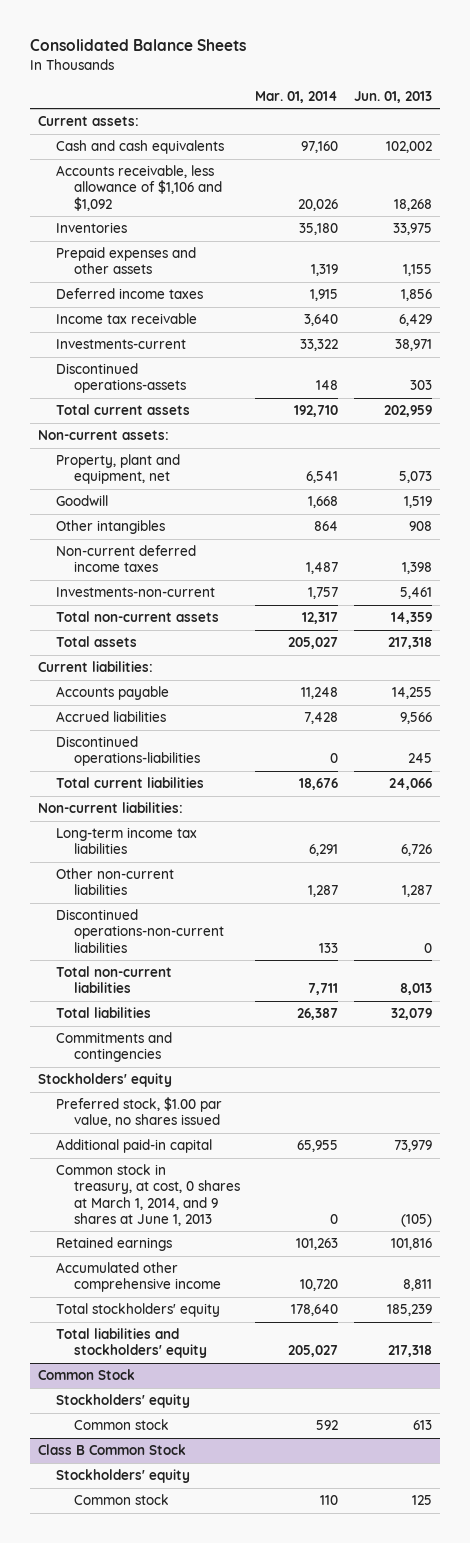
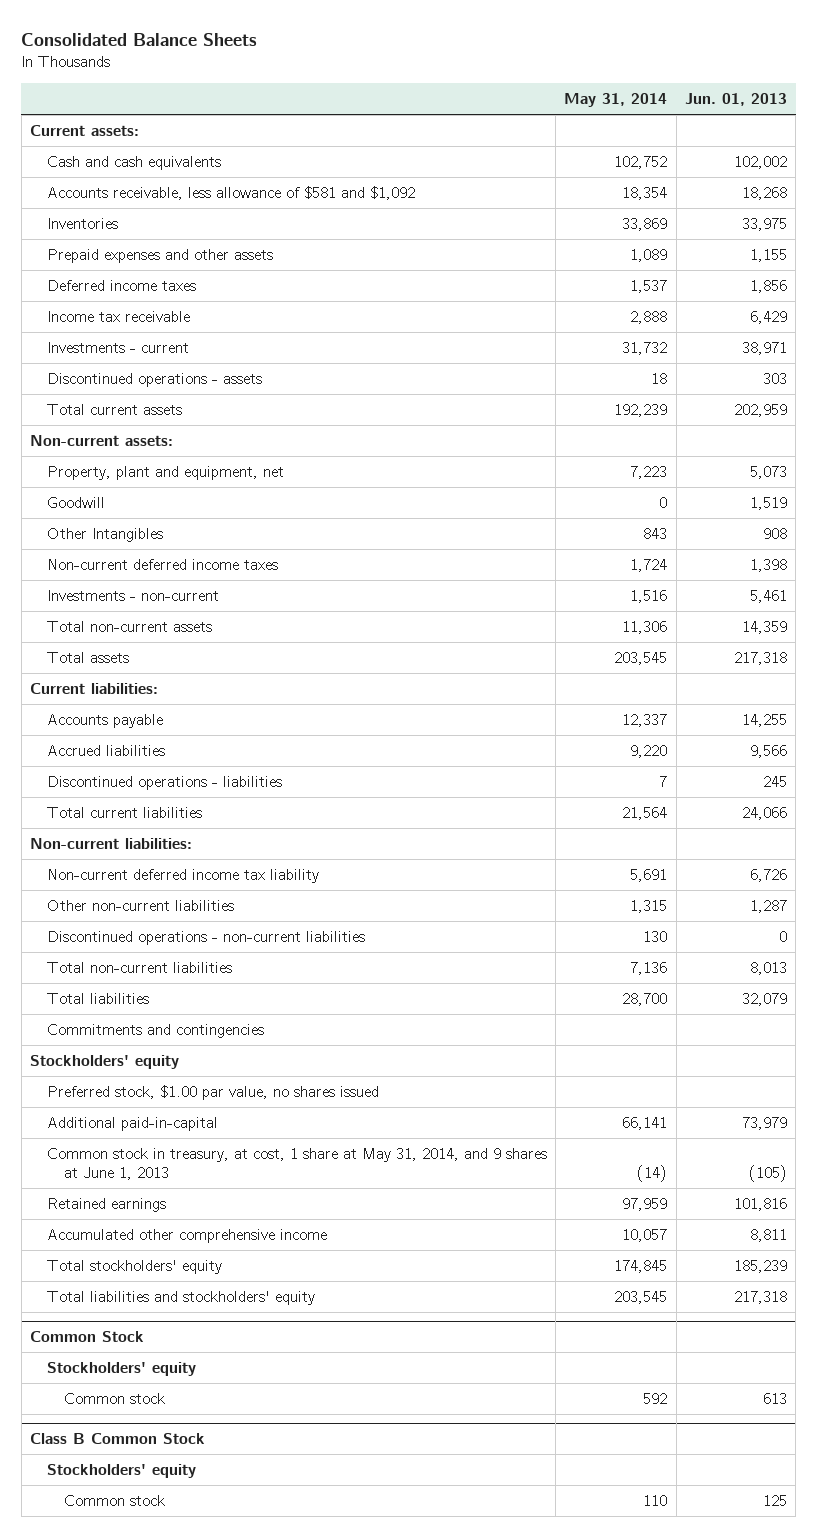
- | Mar. 01, 2014 | Jun. 01, 2013
+ | May 31, 2014 | Jun. 01, 2013
- Accounts receivable, less allowance of $1,106 and $1,092 | 20,026 | 18,268
+ Accounts receivable, less allowance of $581 and $1,092 | 18,354 | 18,268
- Investments-current | 33,322 | 38,971
- Discontinued operations-assets | 148 | 303
+ Investments - current | 31,732 | 38,971
+ Discontinued operations - assets | 18 | 303
- Other intangibles | 864 | 908
+ Other Intangibles | 843 | 908
- Investments-non-current | 1,757 | 5,461
+ Investments - non-current | 1,516 | 5,461
- Discontinued operations-liabilities | 0 | 245
+ Discontinued operations - liabilities | 7 | 245
- Long-term income tax liabilities | 6,291 | 6,726
+ Non-current deferred income tax liability | 5,691 | 6,726
- Discontinued operations-non-current liabilities | 133 | 0
+ Discontinued operations - non-current liabilities | 130 | 0
- Additional paid-in capital | 65,955 | 73,979
- Common stock in treasury, at cost, 0 shares at March 1, 2014, and 9 shares at June 1, 2013 | 0 | (105)
+ Additional paid-in-capital | 66,141 | 73,979
+ Common stock in treasury, at cost, 1 share at May 31, 2014, and 9 shares at June 1, 2013 | (14) | (105)

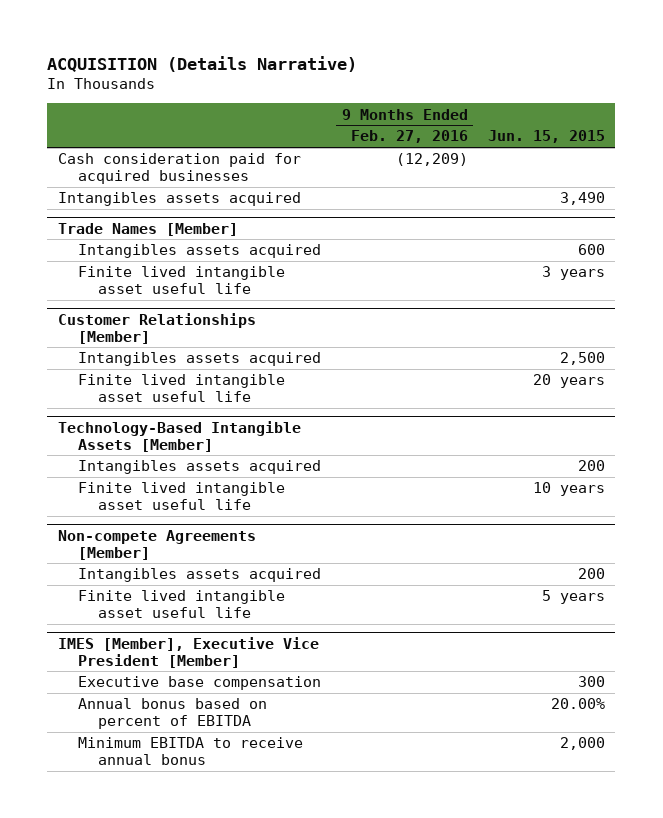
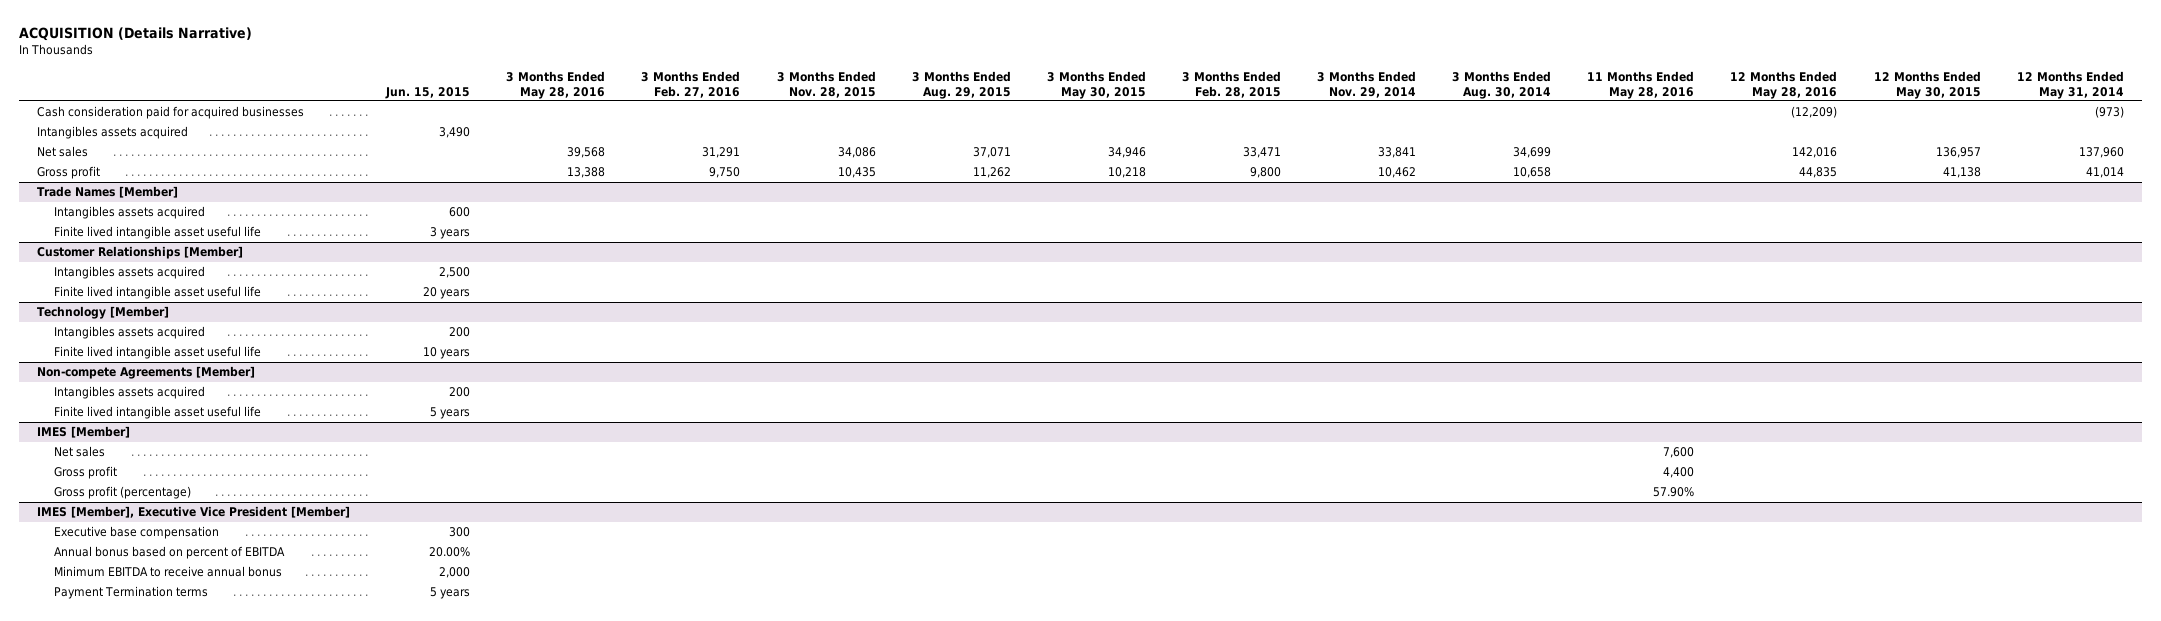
- | 9 Months Ended Feb. 27, 2016 | Jun. 15, 2015
+ | Jun. 15, 2015 | 3 Months Ended May 28, 2016 | 3 Months Ended Feb. 27, 2016 | 3 Months Ended Nov. 28, 2015 | 3 Months Ended Aug. 29, 2015 | 3 Months Ended May 30, 2015 | 3 Months Ended Feb. 28, 2015 | 3 Months Ended Nov. 29, 2014 | 3 Months Ended Aug. 30, 2014 | 11 Months Ended May 28, 2016 | 12 Months Ended May 28, 2016 | 12 Months Ended May 30, 2015 | 12 Months Ended May 31, 2014
+ Net sales | | 39,568 | 31,291 | 34,086 | 37,071 | 34,946 | 33,471 | 33,841 | 34,699 | | 142,016 | 136,957 | 137,960
+ Gross profit | | 13,388 | 9,750 | 10,435 | 11,262 | 10,218 | 9,800 | 10,462 | 10,658 | | 44,835 | 41,138 | 41,014
- Technology-Based Intangible Assets [Member]
+ Technology [Member]
+ IMES [Member]
+ Net sales | | | | | | | | | | 7,600 | | |
+ Gross profit | | | | | | | | | | 4,400 | | |
+ Gross profit (percentage) | | | | | | | | | | 57.90% | | |
@ IMES [Member], Executive Vice President [Member]
+ Payment Termination terms | 5 years | | | | | | | | | | | |

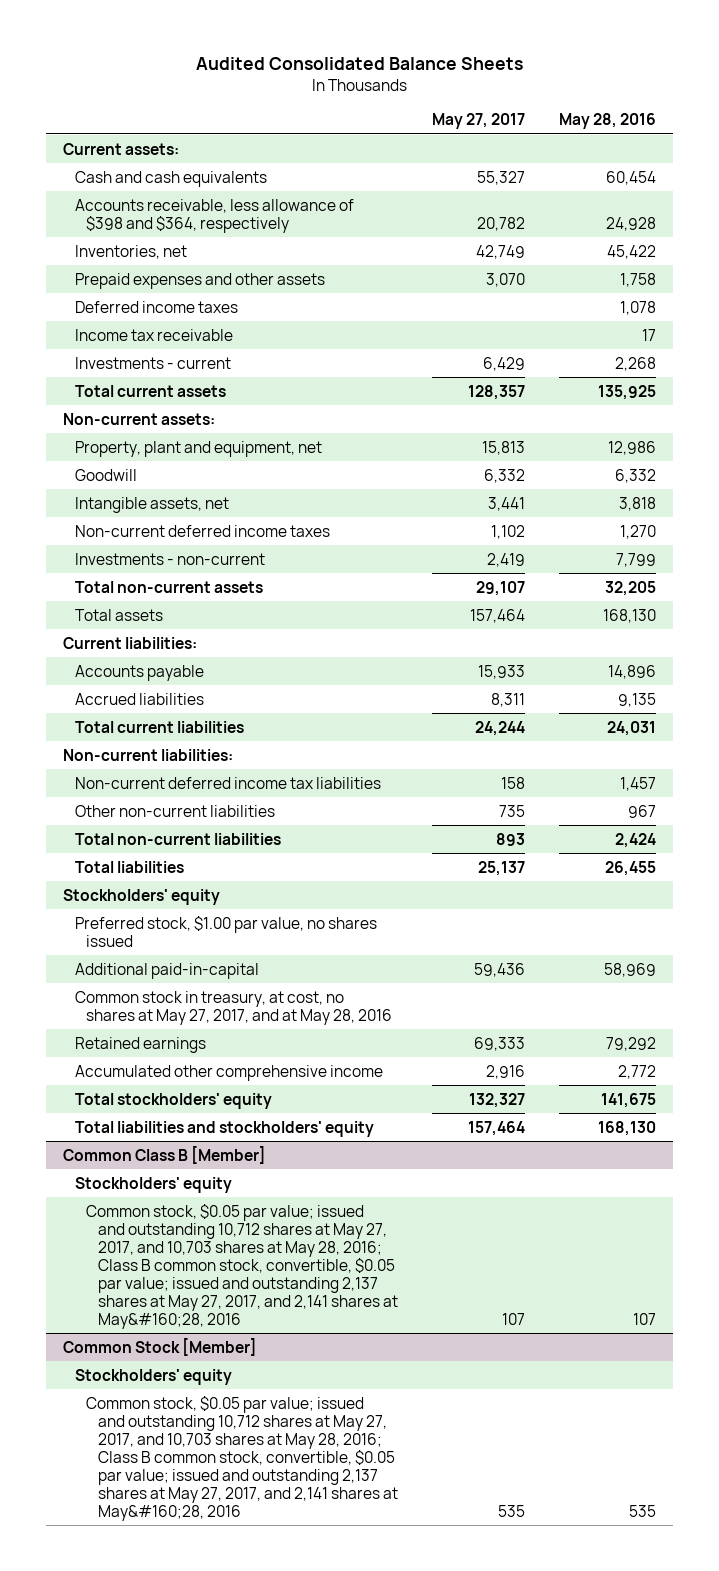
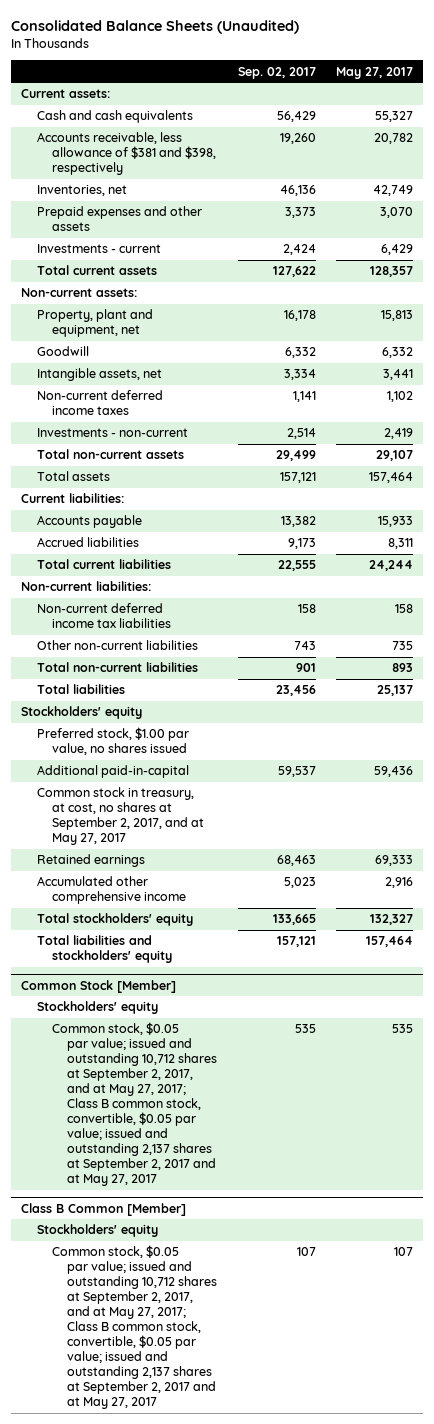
- Audited Consolidated Balance Sheets
+ Consolidated Balance Sheets (Unaudited)
- | May 27, 2017 | May 28, 2016
+ | Sep. 02, 2017 | May 27, 2017
- Accounts receivable, less allowance of $398 and $364, respectively | 20,782 | 24,928
+ Accounts receivable, less allowance of $381 and $398, respectively | 19,260 | 20,782
- Deferred income taxes | | 1,078
- Income tax receivable | | 17
- Common stock in treasury, at cost, no shares at May 27, 2017, and at May 28, 2016
+ Common stock in treasury, at cost, no shares at September 2, 2017, and at May 27, 2017
- Common Class B [Member]
- Stockholders' equity
- Common stock, $0.05 par value; issued and outstanding 10,712 shares at May 27, 2017, and 10,703 shares at May 28, 2016; Class B common stock, convertible, $0.05 par value; issued and outstanding 2,137 shares at May 27, 2017, and 2,141 shares at May&#160;28, 2016 | 107 | 107
@ Common Stock [Member]
- Common stock, $0.05 par value; issued and outstanding 10,712 shares at May 27, 2017, and 10,703 shares at May 28, 2016; Class B common stock, convertible, $0.05 par value; issued and outstanding 2,137 shares at May 27, 2017, and 2,141 shares at May&#160;28, 2016 | 535 | 535
+ Common stock, $0.05 par value; issued and outstanding 10,712 shares at September 2, 2017, and at May 27, 2017; Class B common stock, convertible, $0.05 par value; issued and outstanding 2,137 shares at September 2, 2017 and at May 27, 2017 | 535 | 535
+ Class B Common [Member]
+ Stockholders' equity
+ Common stock, $0.05 par value; issued and outstanding 10,712 shares at September 2, 2017, and at May 27, 2017; Class B common stock, convertible, $0.05 par value; issued and outstanding 2,137 shares at September 2, 2017 and at May 27, 2017 | 107 | 107

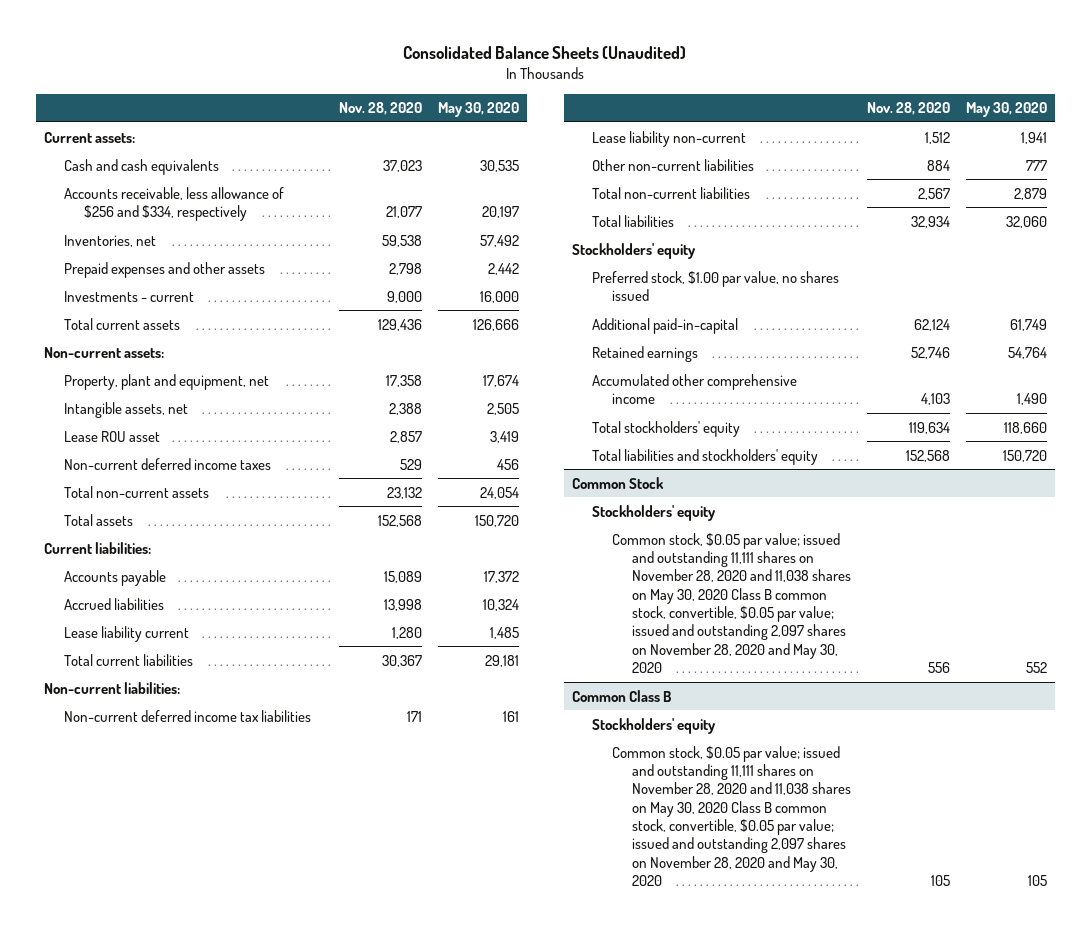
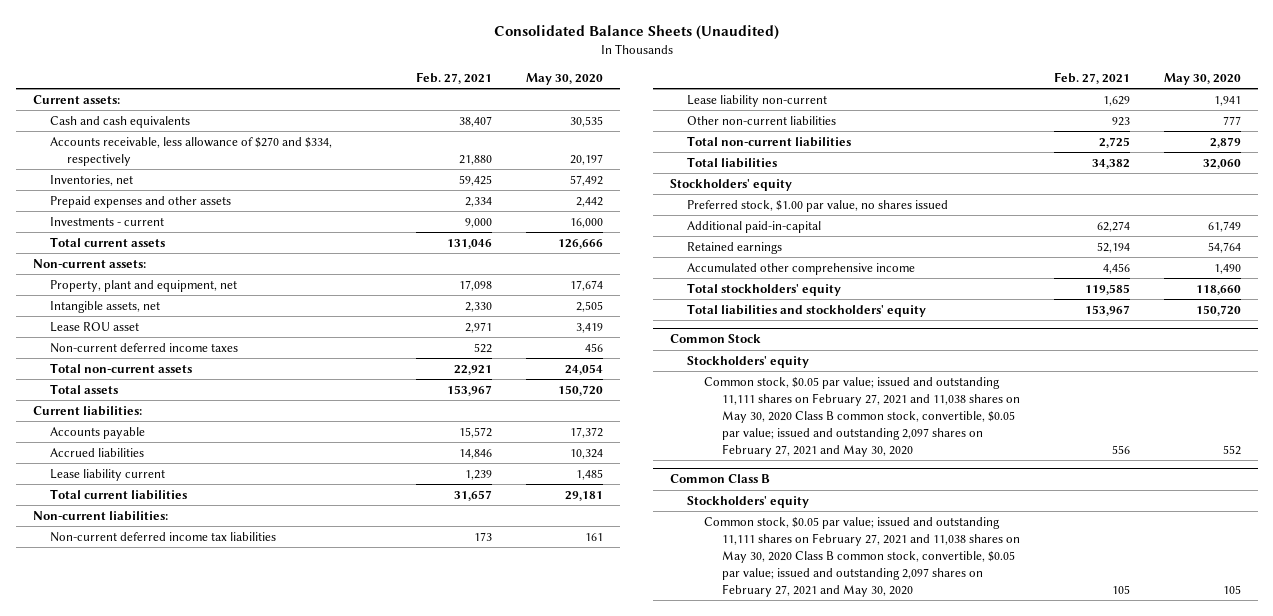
- | Nov. 28, 2020 | May 30, 2020
+ | Feb. 27, 2021 | May 30, 2020
- Accounts receivable, less allowance of $256 and $334, respectively | 21,077 | 20,197
+ Accounts receivable, less allowance of $270 and $334, respectively | 21,880 | 20,197
@ Common Stock
- Common stock, $0.05 par value; issued and outstanding 11,111 shares on November 28, 2020 and 11,038 shares on May 30, 2020 Class B common stock, convertible, $0.05 par value; issued and outstanding 2,097 shares on November 28, 2020 and May 30, 2020 | 556 | 552
+ Common stock, $0.05 par value; issued and outstanding 11,111 shares on February 27, 2021 and 11,038 shares on May 30, 2020 Class B common stock, convertible, $0.05 par value; issued and outstanding 2,097 shares on February 27, 2021 and May 30, 2020 | 556 | 552
@ Common Class B
- Common stock, $0.05 par value; issued and outstanding 11,111 shares on November 28, 2020 and 11,038 shares on May 30, 2020 Class B common stock, convertible, $0.05 par value; issued and outstanding 2,097 shares on November 28, 2020 and May 30, 2020 | 105 | 105
+ Common stock, $0.05 par value; issued and outstanding 11,111 shares on February 27, 2021 and 11,038 shares on May 30, 2020 Class B common stock, convertible, $0.05 par value; issued and outstanding 2,097 shares on February 27, 2021 and May 30, 2020 | 105 | 105

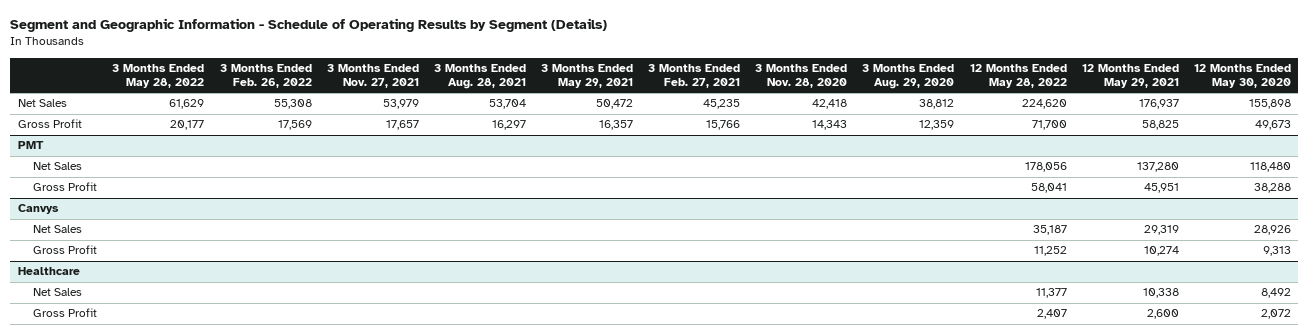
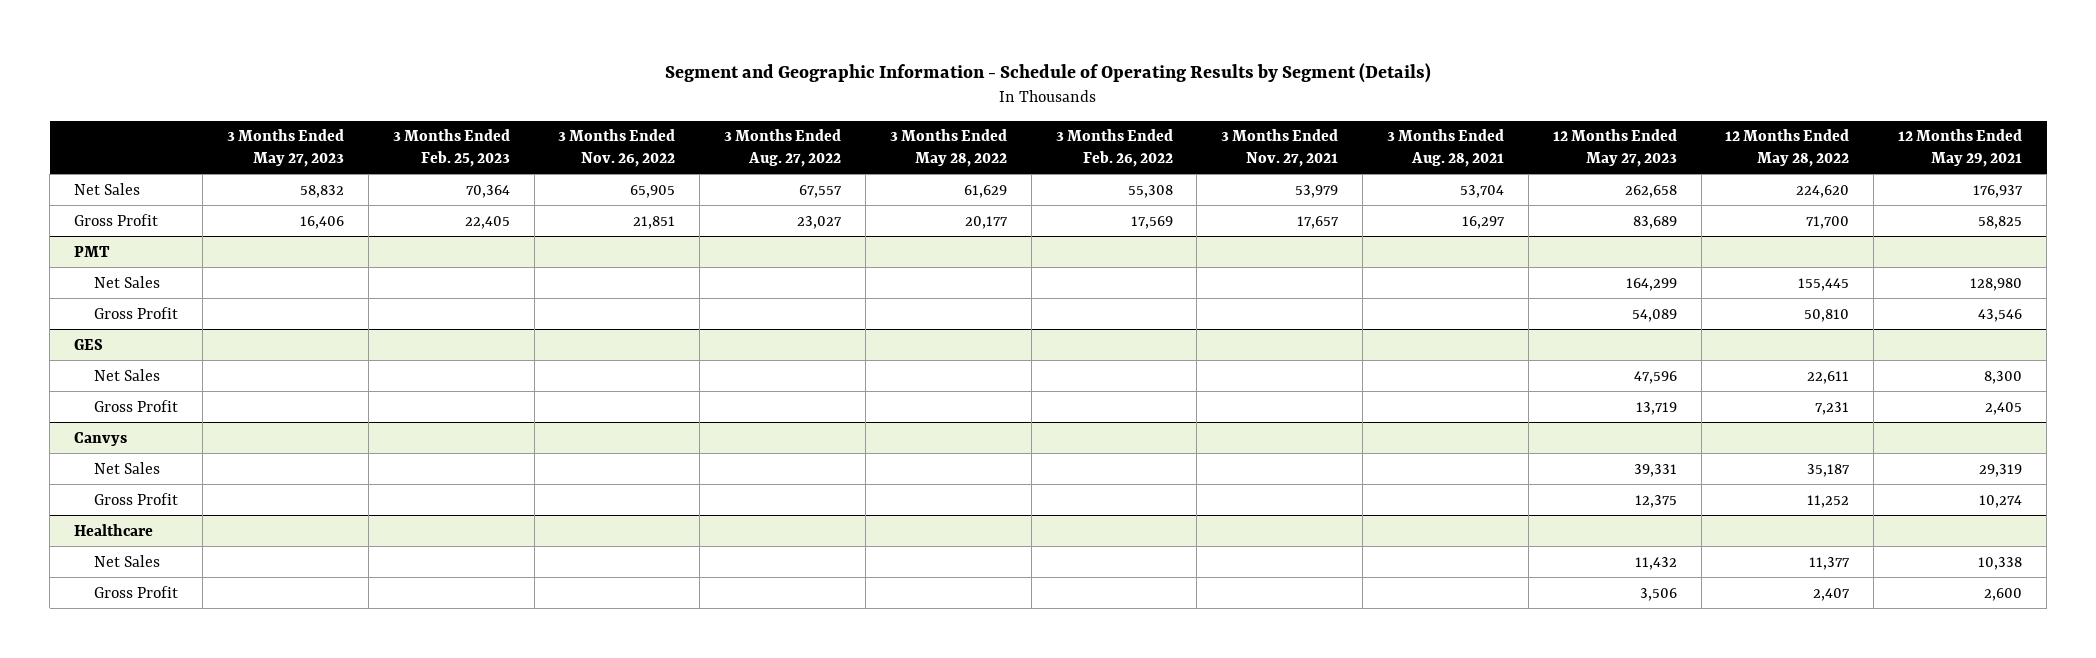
- | 3 Months Ended May 28, 2022 | 3 Months Ended Feb. 26, 2022 | 3 Months Ended Nov. 27, 2021 | 3 Months Ended Aug. 28, 2021 | 3 Months Ended May 29, 2021 | 3 Months Ended Feb. 27, 2021 | 3 Months Ended Nov. 28, 2020 | 3 Months Ended Aug. 29, 2020 | 12 Months Ended May 28, 2022 | 12 Months Ended May 29, 2021 | 12 Months Ended May 30, 2020
+ | 3 Months Ended May 27, 2023 | 3 Months Ended Feb. 25, 2023 | 3 Months Ended Nov. 26, 2022 | 3 Months Ended Aug. 27, 2022 | 3 Months Ended May 28, 2022 | 3 Months Ended Feb. 26, 2022 | 3 Months Ended Nov. 27, 2021 | 3 Months Ended Aug. 28, 2021 | 12 Months Ended May 27, 2023 | 12 Months Ended May 28, 2022 | 12 Months Ended May 29, 2021
@ PMT
- Net Sales | | | | | | | | | 178,056 | 137,280 | 118,480
- Gross Profit | | | | | | | | | 58,041 | 45,951 | 38,288
+ Net Sales | | | | | | | | | 164,299 | 155,445 | 128,980
+ Gross Profit | | | | | | | | | 54,089 | 50,810 | 43,546
+ GES
+ Net Sales | | | | | | | | | 47,596 | 22,611 | 8,300
+ Gross Profit | | | | | | | | | 13,719 | 7,231 | 2,405

